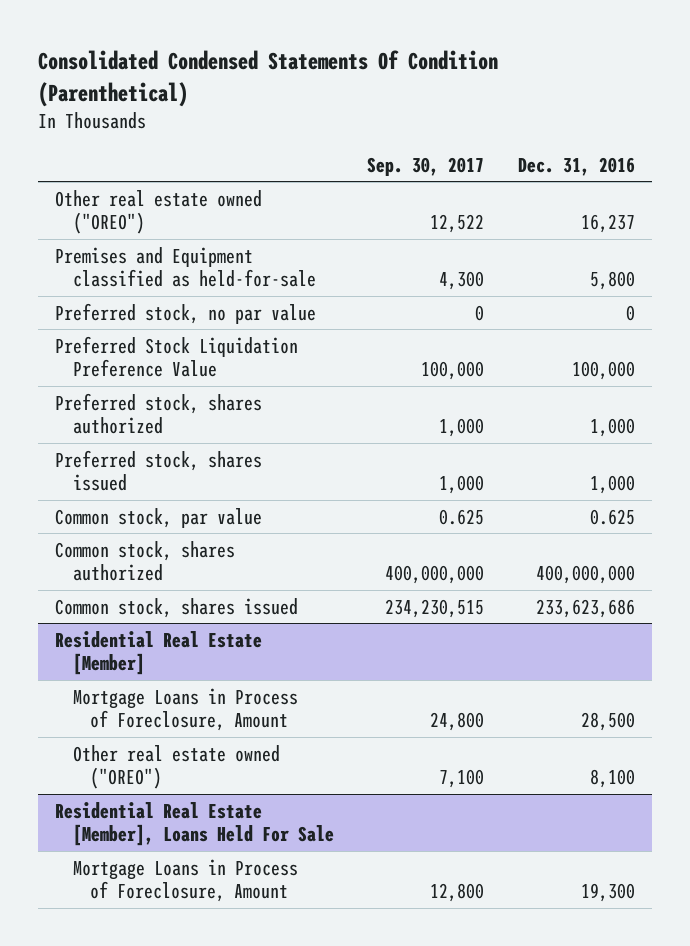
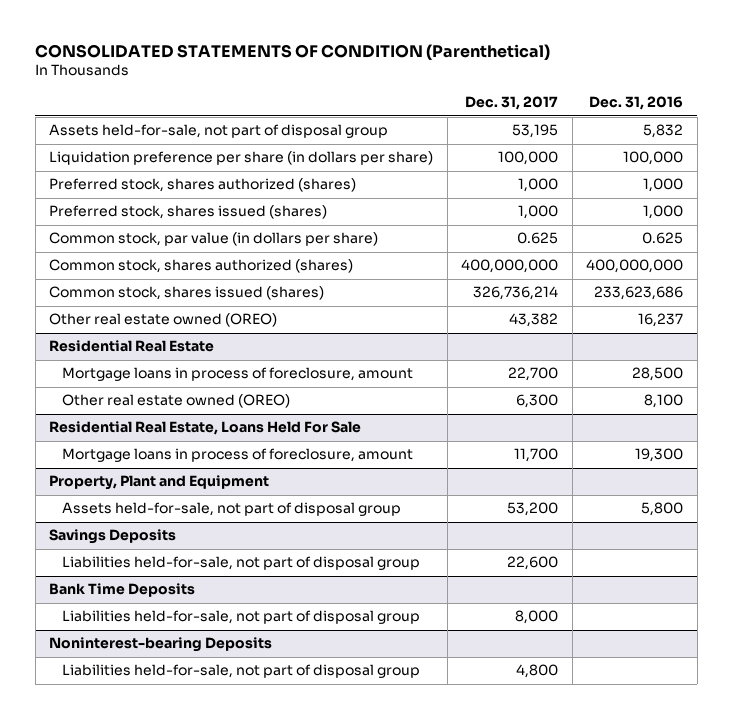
- Consolidated Condensed Statements Of Condition (Parenthetical)
+ CONSOLIDATED STATEMENTS OF CONDITION (Parenthetical)
- | Sep. 30, 2017 | Dec. 31, 2016
+ | Dec. 31, 2017 | Dec. 31, 2016
- Other real estate owned ("OREO") | 12,522 | 16,237
- Premises and Equipment classified as held-for-sale | 4,300 | 5,800
- Preferred stock, no par value | 0 | 0
- Preferred Stock Liquidation Preference Value | 100,000 | 100,000
- Preferred stock, shares authorized | 1,000 | 1,000
- Preferred stock, shares issued | 1,000 | 1,000
- Common stock, par value | 0.625 | 0.625
- Common stock, shares authorized | 400,000,000 | 400,000,000
- Common stock, shares issued | 234,230,515 | 233,623,686
- Residential Real Estate [Member]
- Mortgage Loans in Process of Foreclosure, Amount | 24,800 | 28,500
- Other real estate owned ("OREO") | 7,100 | 8,100
- Residential Real Estate [Member], Loans Held For Sale
- Mortgage Loans in Process of Foreclosure, Amount | 12,800 | 19,300
+ Assets held-for-sale, not part of disposal group | 53,195 | 5,832
+ Liquidation preference per share (in dollars per share) | 100,000 | 100,000
+ Preferred stock, shares authorized (shares) | 1,000 | 1,000
+ Preferred stock, shares issued (shares) | 1,000 | 1,000
+ Common stock, par value (in dollars per share) | 0.625 | 0.625
+ Common stock, shares authorized (shares) | 400,000,000 | 400,000,000
+ Common stock, shares issued (shares) | 326,736,214 | 233,623,686
+ Other real estate owned (OREO) | 43,382 | 16,237
+ Residential Real Estate
+ Mortgage loans in process of foreclosure, amount | 22,700 | 28,500
+ Other real estate owned (OREO) | 6,300 | 8,100
+ Residential Real Estate, Loans Held For Sale
+ Mortgage loans in process of foreclosure, amount | 11,700 | 19,300
+ Property, Plant and Equipment
+ Assets held-for-sale, not part of disposal group | 53,200 | 5,800
+ Savings Deposits
+ Liabilities held-for-sale, not part of disposal group | 22,600 |
+ Bank Time Deposits
+ Liabilities held-for-sale, not part of disposal group | 8,000 |
+ Noninterest-bearing Deposits
+ Liabilities held-for-sale, not part of disposal group | 4,800 |

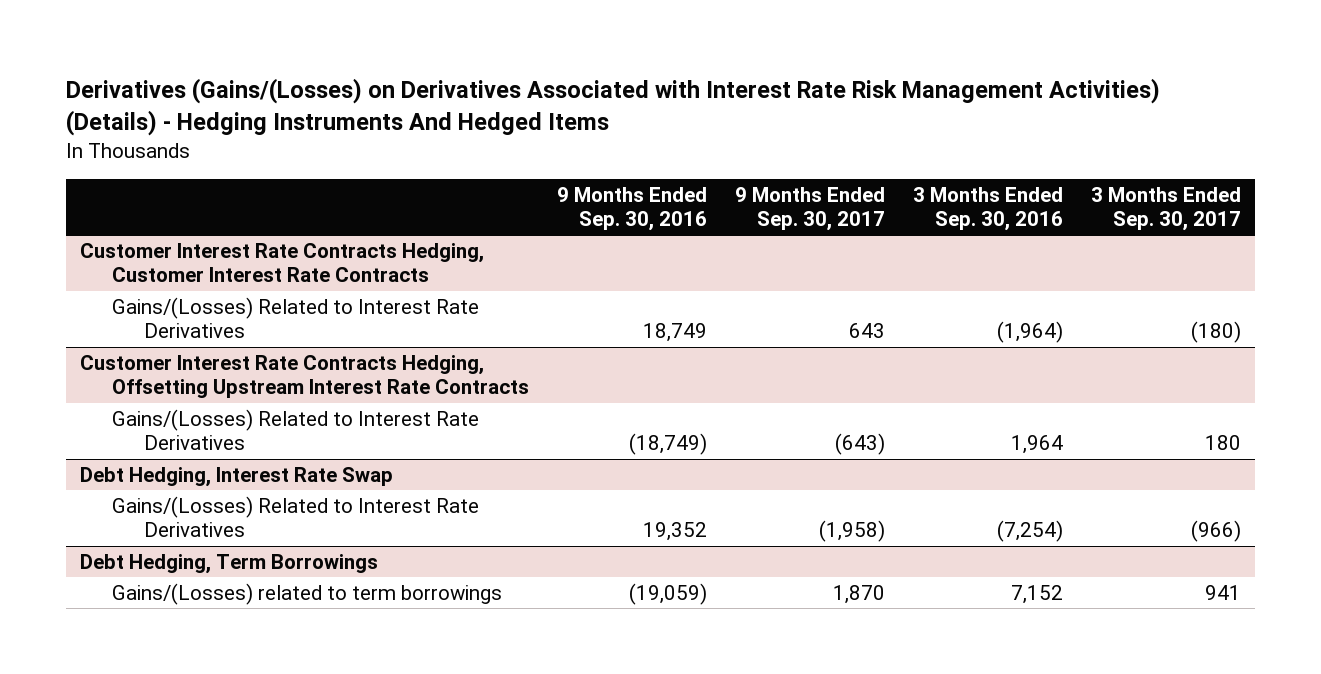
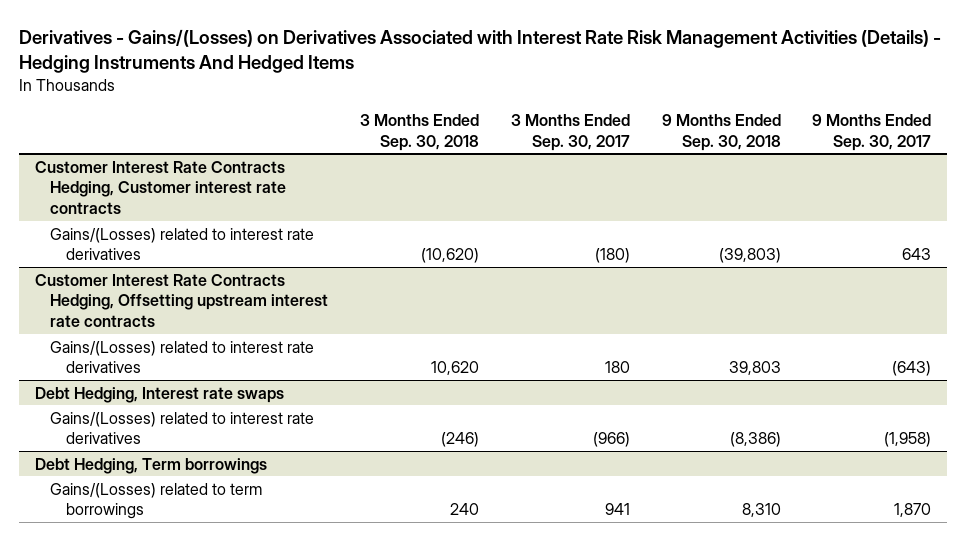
- Derivatives (Gains/(Losses) on Derivatives Associated with Interest Rate Risk Management Activities) (Details) - Hedging Instruments And Hedged Items
+ Derivatives - Gains/(Losses) on Derivatives Associated with Interest Rate Risk Management Activities (Details) - Hedging Instruments And Hedged Items
- | 9 Months Ended Sep. 30, 2016 | 9 Months Ended Sep. 30, 2017 | 3 Months Ended Sep. 30, 2016 | 3 Months Ended Sep. 30, 2017
+ | 3 Months Ended Sep. 30, 2018 | 3 Months Ended Sep. 30, 2017 | 9 Months Ended Sep. 30, 2018 | 9 Months Ended Sep. 30, 2017
- Customer Interest Rate Contracts Hedging, Customer Interest Rate Contracts
- Gains/(Losses) Related to Interest Rate Derivatives | 18,749 | 643 | (1,964) | (180)
- Customer Interest Rate Contracts Hedging, Offsetting Upstream Interest Rate Contracts
- Gains/(Losses) Related to Interest Rate Derivatives | (18,749) | (643) | 1,964 | 180
- Debt Hedging, Interest Rate Swap
- Gains/(Losses) Related to Interest Rate Derivatives | 19,352 | (1,958) | (7,254) | (966)
- Debt Hedging, Term Borrowings
+ Customer Interest Rate Contracts Hedging, Customer interest rate contracts
+ Gains/(Losses) related to interest rate derivatives | (10,620) | (180) | (39,803) | 643
+ Customer Interest Rate Contracts Hedging, Offsetting upstream interest rate contracts
+ Gains/(Losses) related to interest rate derivatives | 10,620 | 180 | 39,803 | (643)
+ Debt Hedging, Interest rate swaps
+ Gains/(Losses) related to interest rate derivatives | (246) | (966) | (8,386) | (1,958)
+ Debt Hedging, Term borrowings

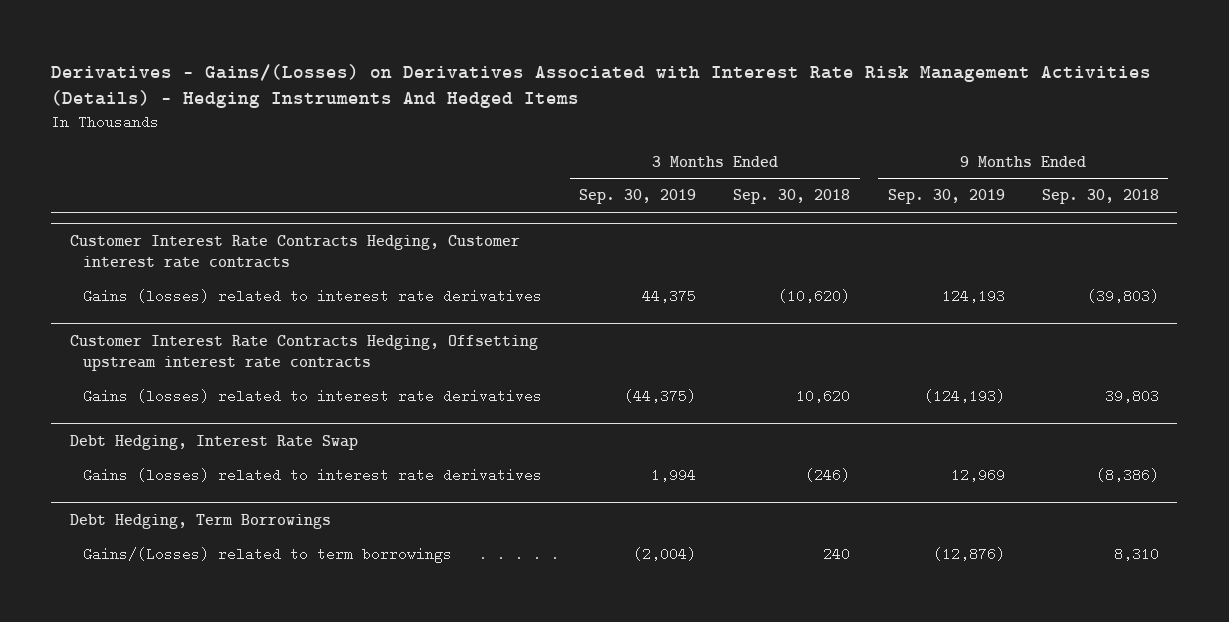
- | 3 Months Ended Sep. 30, 2018 | 3 Months Ended Sep. 30, 2017 | 9 Months Ended Sep. 30, 2018 | 9 Months Ended Sep. 30, 2017
+ | 3 Months Ended Sep. 30, 2019 | 3 Months Ended Sep. 30, 2018 | 9 Months Ended Sep. 30, 2019 | 9 Months Ended Sep. 30, 2018
@ Customer Interest Rate Contracts Hedging, Customer interest rate contracts
- Gains/(Losses) related to interest rate derivatives | (10,620) | (180) | (39,803) | 643
+ Gains (losses) related to interest rate derivatives | 44,375 | (10,620) | 124,193 | (39,803)
@ Customer Interest Rate Contracts Hedging, Offsetting upstream interest rate contracts
- Gains/(Losses) related to interest rate derivatives | 10,620 | 180 | 39,803 | (643)
- Debt Hedging, Interest rate swaps
- Gains/(Losses) related to interest rate derivatives | (246) | (966) | (8,386) | (1,958)
- Debt Hedging, Term borrowings
@ Customer Interest Rate Contracts Hedging, Offsetting upstream interest rate contracts
+ Gains (losses) related to interest rate derivatives | (44,375) | 10,620 | (124,193) | 39,803
+ Debt Hedging, Interest Rate Swap
+ Gains (losses) related to interest rate derivatives | 1,994 | (246) | 12,969 | (8,386)
+ Debt Hedging, Term Borrowings

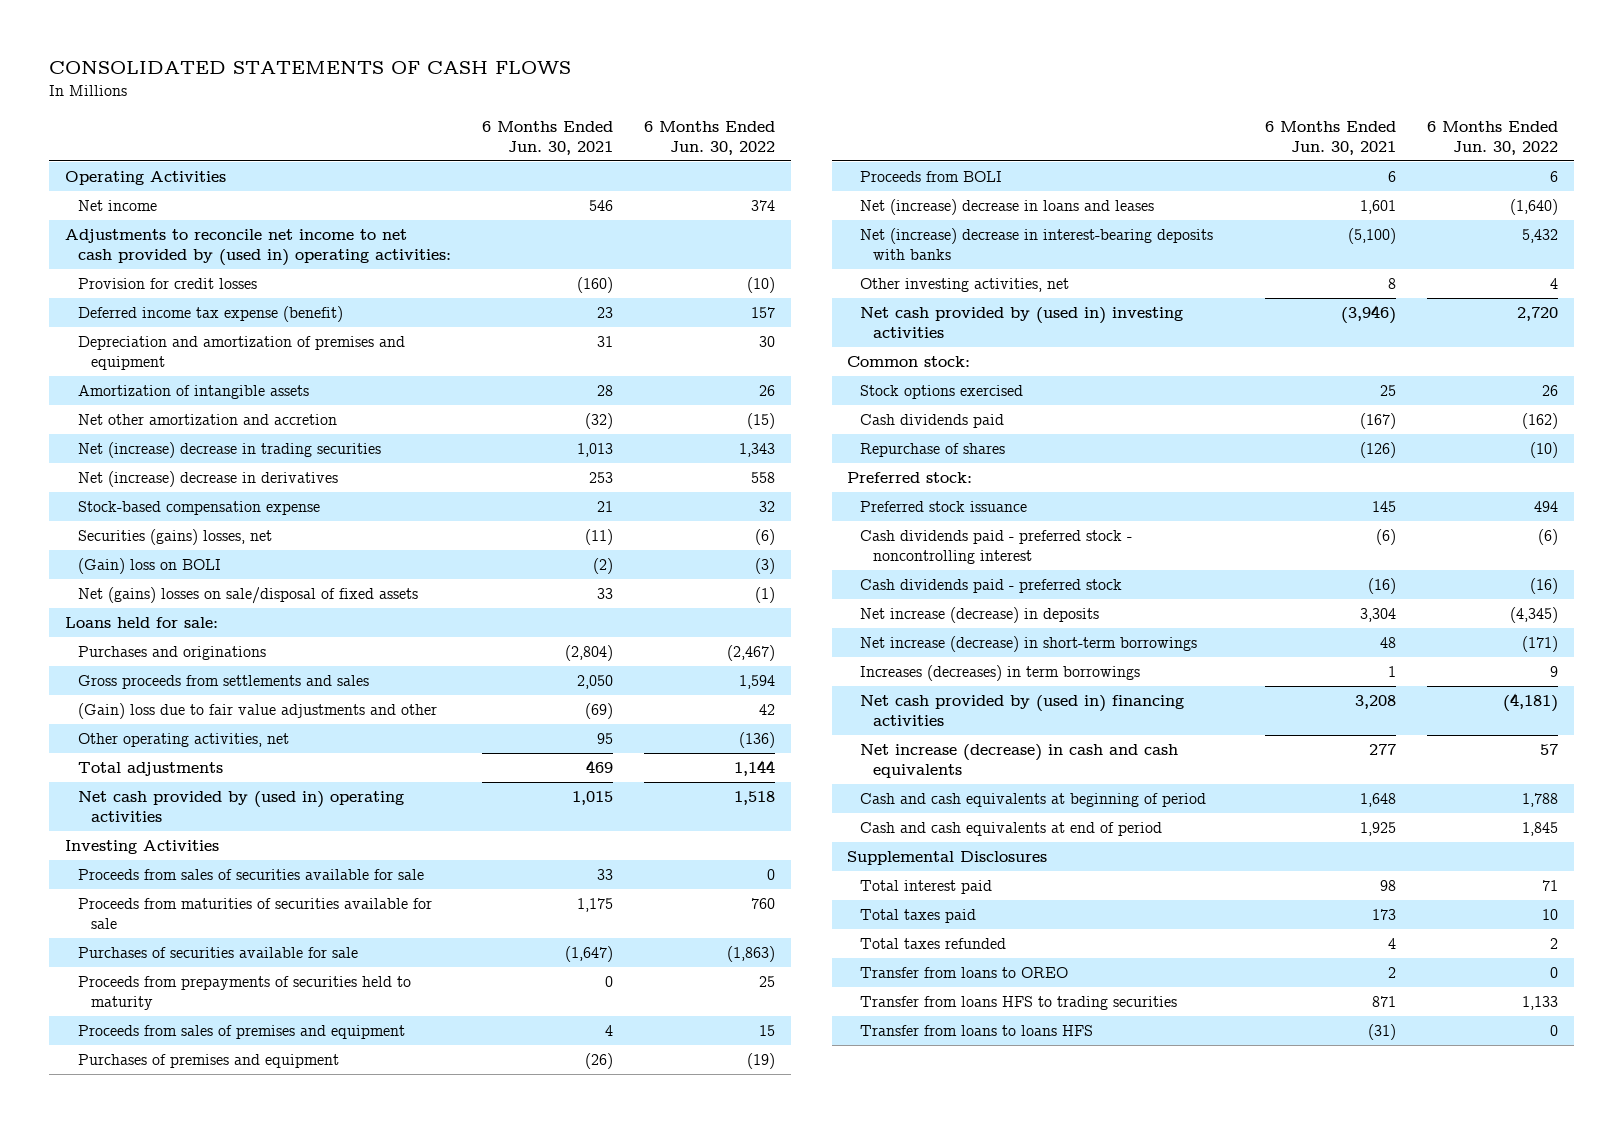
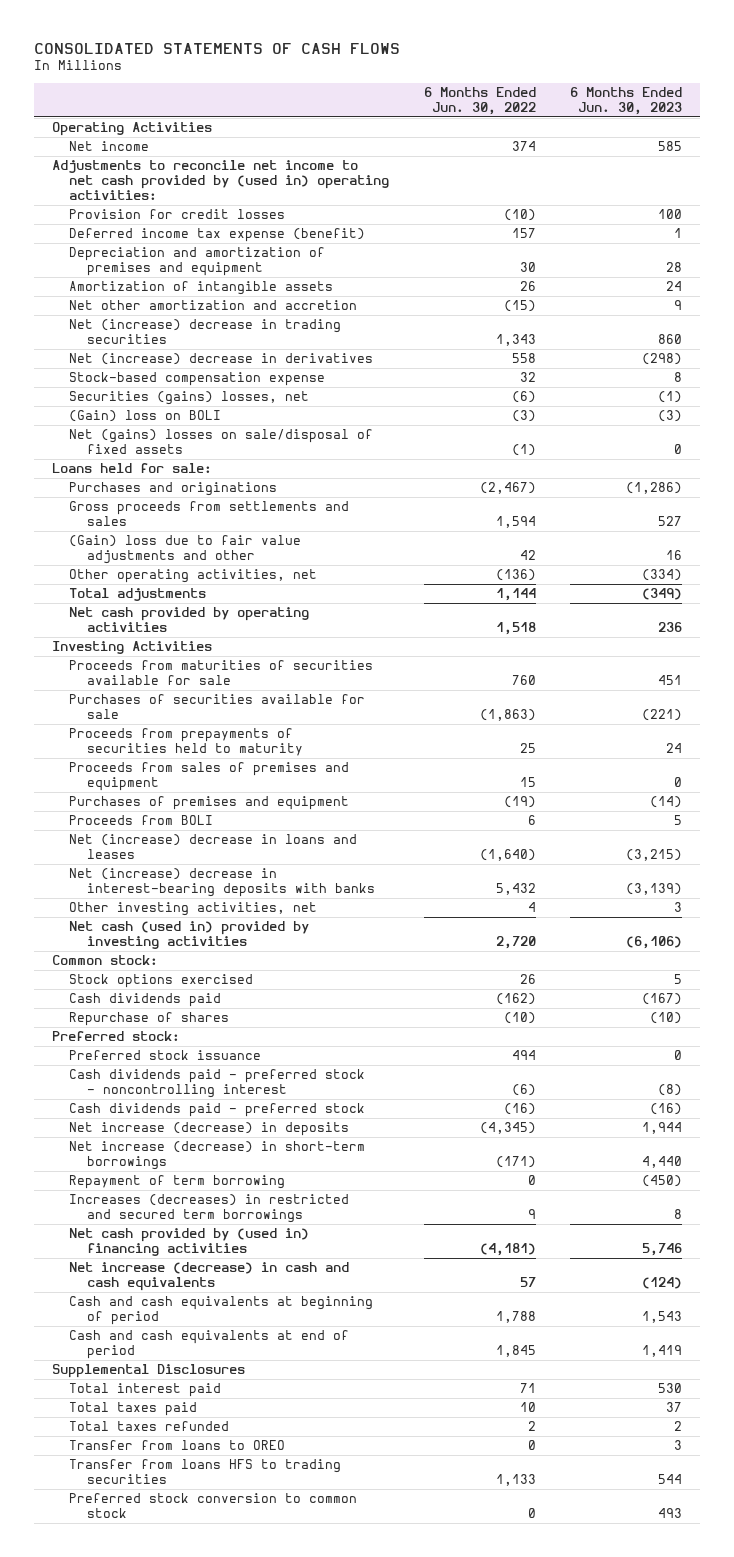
- | 6 Months Ended Jun. 30, 2021 | 6 Months Ended Jun. 30, 2022
+ | 6 Months Ended Jun. 30, 2022 | 6 Months Ended Jun. 30, 2023
- Net cash provided by (used in) operating activities | 1,015 | 1,518
+ Net cash provided by operating activities | 1,518 | 236
- Proceeds from sales of securities available for sale | 33 | 0
- Net cash provided by (used in) investing activities | (3,946) | 2,720
+ Net cash (used in) provided by investing activities | 2,720 | (6,106)
- Increases (decreases) in term borrowings | 1 | 9
+ Repayment of term borrowing | 0 | (450)
+ Increases (decreases) in restricted and secured term borrowings | 9 | 8
- Transfer from loans to loans HFS | (31) | 0
+ Preferred stock conversion to common stock | 0 | 493

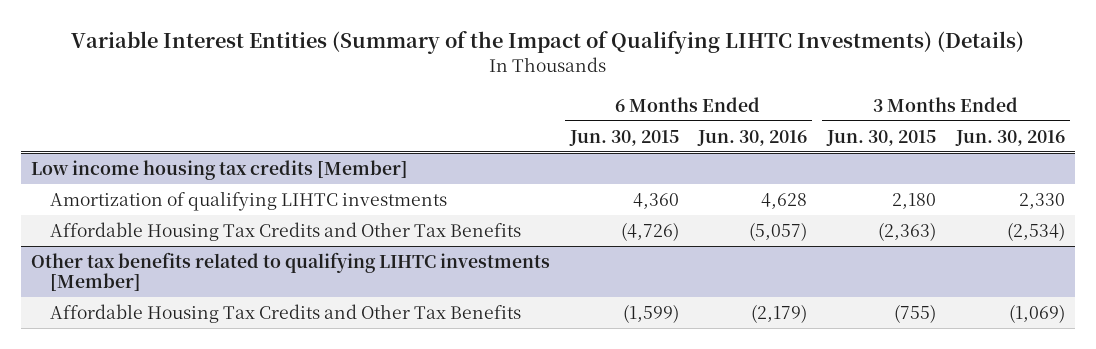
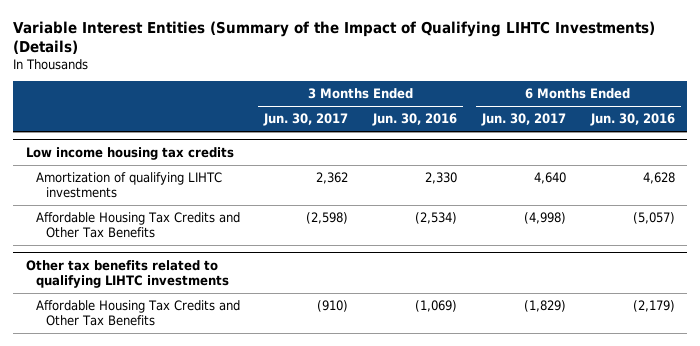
- | 6 Months Ended Jun. 30, 2015 | 6 Months Ended Jun. 30, 2016 | 3 Months Ended Jun. 30, 2015 | 3 Months Ended Jun. 30, 2016
+ | 3 Months Ended Jun. 30, 2017 | 3 Months Ended Jun. 30, 2016 | 6 Months Ended Jun. 30, 2017 | 6 Months Ended Jun. 30, 2016
- Low income housing tax credits [Member]
+ Low income housing tax credits
- Other tax benefits related to qualifying LIHTC investments [Member]
+ Other tax benefits related to qualifying LIHTC investments

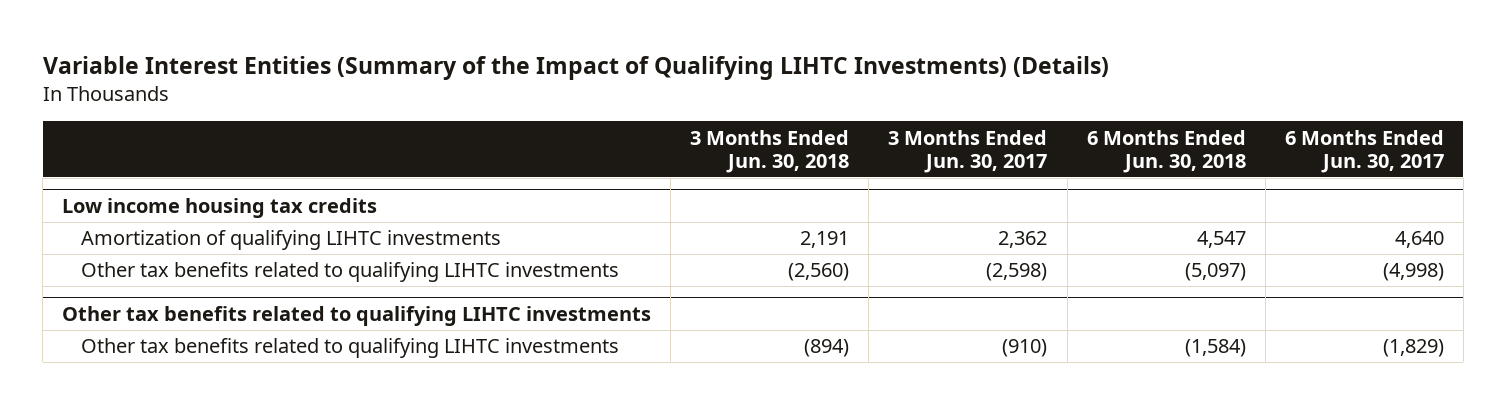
- | 3 Months Ended Jun. 30, 2017 | 3 Months Ended Jun. 30, 2016 | 6 Months Ended Jun. 30, 2017 | 6 Months Ended Jun. 30, 2016
+ | 3 Months Ended Jun. 30, 2018 | 3 Months Ended Jun. 30, 2017 | 6 Months Ended Jun. 30, 2018 | 6 Months Ended Jun. 30, 2017
@ Low income housing tax credits
- Affordable Housing Tax Credits and Other Tax Benefits | (2,598) | (2,534) | (4,998) | (5,057)
+ Other tax benefits related to qualifying LIHTC investments | (2,560) | (2,598) | (5,097) | (4,998)
@ Other tax benefits related to qualifying LIHTC investments
- Affordable Housing Tax Credits and Other Tax Benefits | (910) | (1,069) | (1,829) | (2,179)
+ Other tax benefits related to qualifying LIHTC investments | (894) | (910) | (1,584) | (1,829)

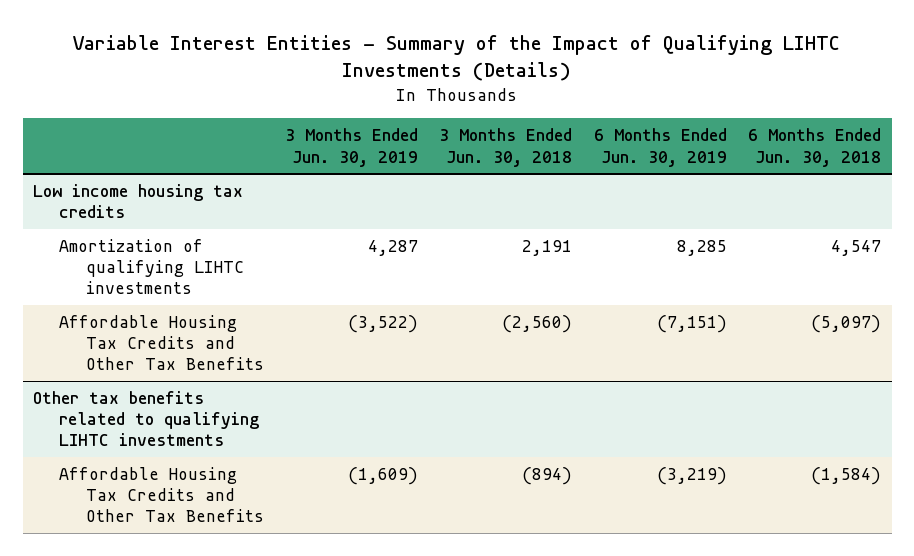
- Variable Interest Entities (Summary of the Impact of Qualifying LIHTC Investments) (Details)
+ Variable Interest Entities - Summary of the Impact of Qualifying LIHTC Investments (Details)
- | 3 Months Ended Jun. 30, 2018 | 3 Months Ended Jun. 30, 2017 | 6 Months Ended Jun. 30, 2018 | 6 Months Ended Jun. 30, 2017
+ | 3 Months Ended Jun. 30, 2019 | 3 Months Ended Jun. 30, 2018 | 6 Months Ended Jun. 30, 2019 | 6 Months Ended Jun. 30, 2018
@ Low income housing tax credits
- Other tax benefits related to qualifying LIHTC investments | (2,560) | (2,598) | (5,097) | (4,998)
+ Affordable Housing Tax Credits and Other Tax Benefits | (3,522) | (2,560) | (7,151) | (5,097)
@ Other tax benefits related to qualifying LIHTC investments
- Other tax benefits related to qualifying LIHTC investments | (894) | (910) | (1,584) | (1,829)
+ Affordable Housing Tax Credits and Other Tax Benefits | (1,609) | (894) | (3,219) | (1,584)

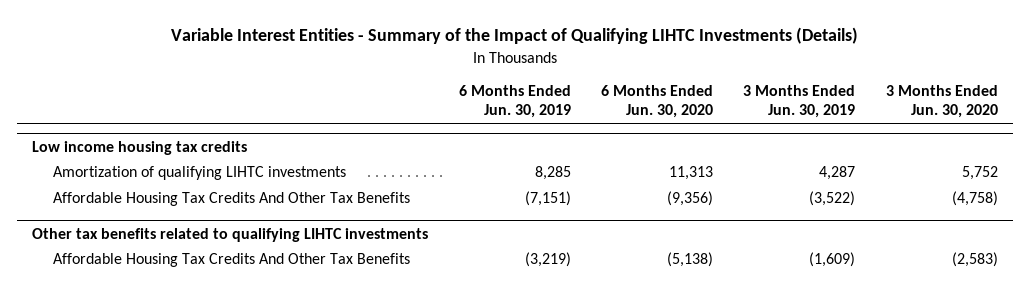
- | 3 Months Ended Jun. 30, 2019 | 3 Months Ended Jun. 30, 2018 | 6 Months Ended Jun. 30, 2019 | 6 Months Ended Jun. 30, 2018
+ | 6 Months Ended Jun. 30, 2019 | 6 Months Ended Jun. 30, 2020 | 3 Months Ended Jun. 30, 2019 | 3 Months Ended Jun. 30, 2020
@ Low income housing tax credits
- Affordable Housing Tax Credits and Other Tax Benefits | (3,522) | (2,560) | (7,151) | (5,097)
+ Affordable Housing Tax Credits And Other Tax Benefits | (7,151) | (9,356) | (3,522) | (4,758)
@ Other tax benefits related to qualifying LIHTC investments
- Affordable Housing Tax Credits and Other Tax Benefits | (1,609) | (894) | (3,219) | (1,584)
+ Affordable Housing Tax Credits And Other Tax Benefits | (3,219) | (5,138) | (1,609) | (2,583)

